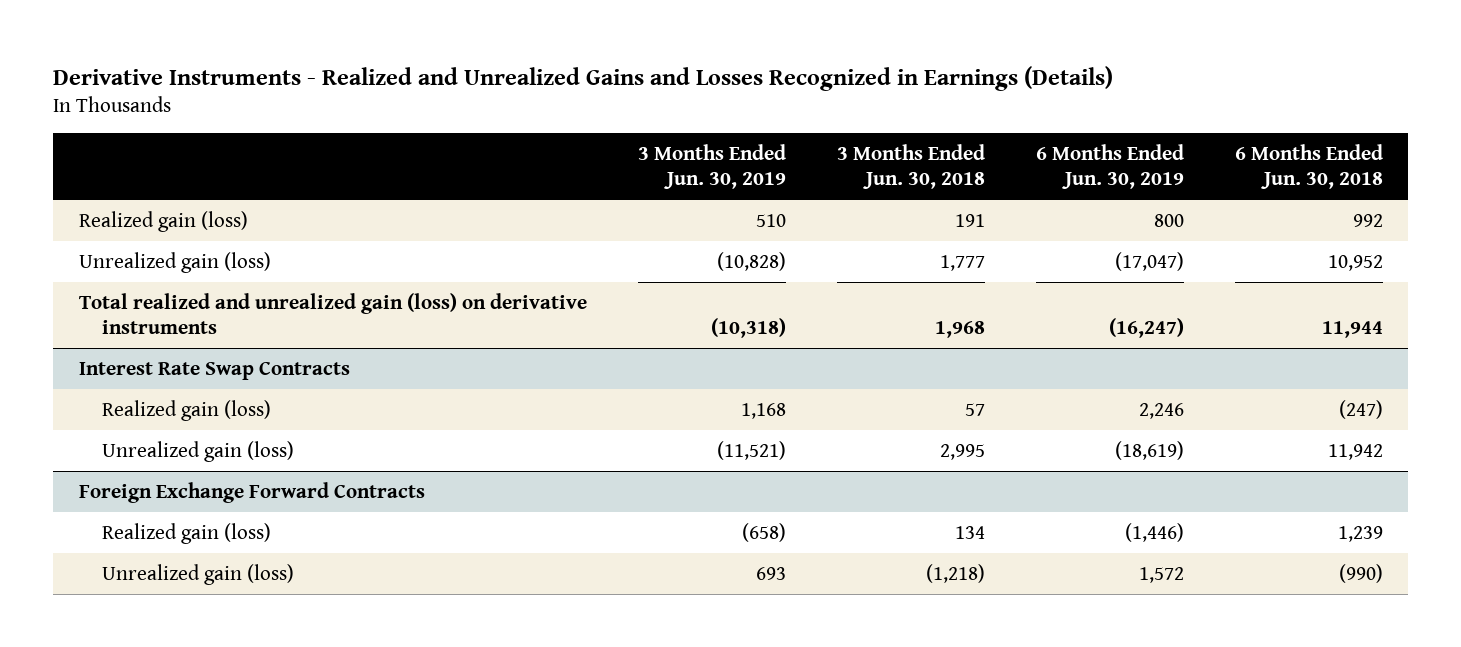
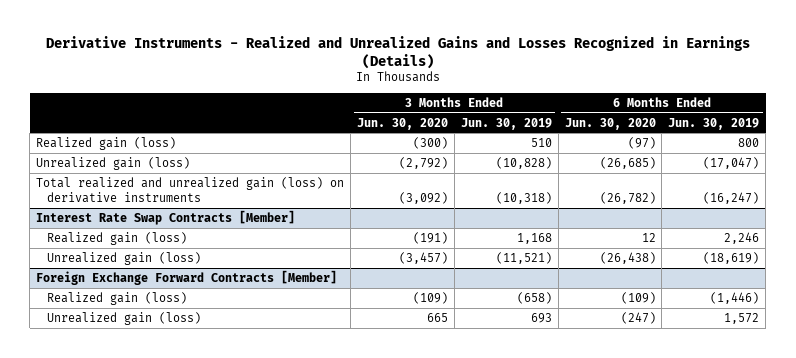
- | 3 Months Ended Jun. 30, 2019 | 3 Months Ended Jun. 30, 2018 | 6 Months Ended Jun. 30, 2019 | 6 Months Ended Jun. 30, 2018
+ | 3 Months Ended Jun. 30, 2020 | 3 Months Ended Jun. 30, 2019 | 6 Months Ended Jun. 30, 2020 | 6 Months Ended Jun. 30, 2019
- Interest Rate Swap Contracts
+ Interest Rate Swap Contracts [Member]
- Foreign Exchange Forward Contracts
+ Foreign Exchange Forward Contracts [Member]

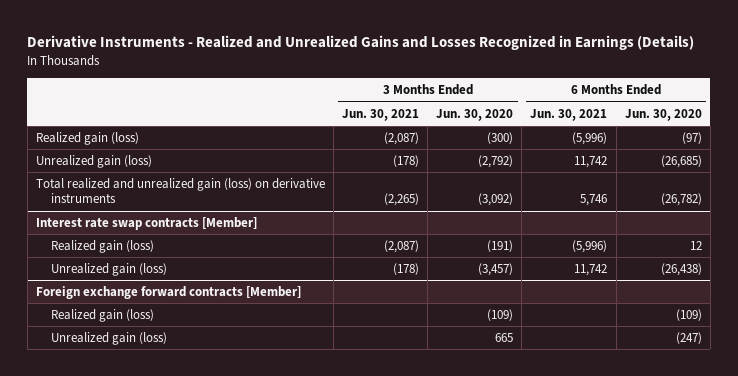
- | 3 Months Ended Jun. 30, 2020 | 3 Months Ended Jun. 30, 2019 | 6 Months Ended Jun. 30, 2020 | 6 Months Ended Jun. 30, 2019
+ | 3 Months Ended Jun. 30, 2021 | 3 Months Ended Jun. 30, 2020 | 6 Months Ended Jun. 30, 2021 | 6 Months Ended Jun. 30, 2020
- Interest Rate Swap Contracts [Member]
+ Interest rate swap contracts [Member]
- Foreign Exchange Forward Contracts [Member]
+ Foreign exchange forward contracts [Member]

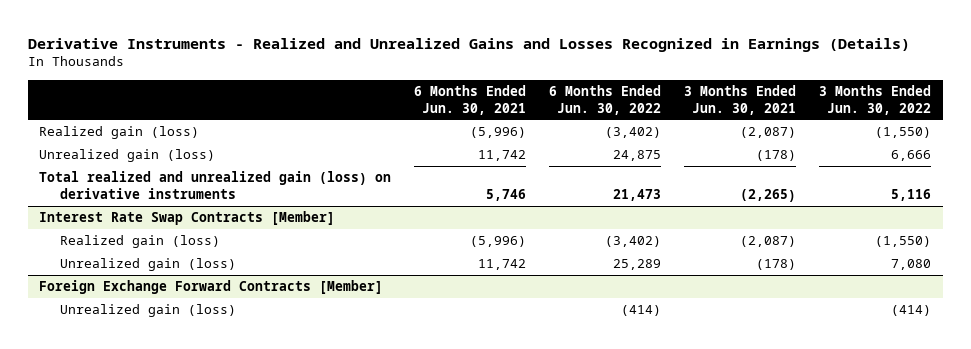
- | 3 Months Ended Jun. 30, 2021 | 3 Months Ended Jun. 30, 2020 | 6 Months Ended Jun. 30, 2021 | 6 Months Ended Jun. 30, 2020
+ | 6 Months Ended Jun. 30, 2021 | 6 Months Ended Jun. 30, 2022 | 3 Months Ended Jun. 30, 2021 | 3 Months Ended Jun. 30, 2022
- Interest rate swap contracts [Member]
+ Interest Rate Swap Contracts [Member]
- Foreign exchange forward contracts [Member]
- Realized gain (loss) | | (109) | | (109)
+ Foreign Exchange Forward Contracts [Member]

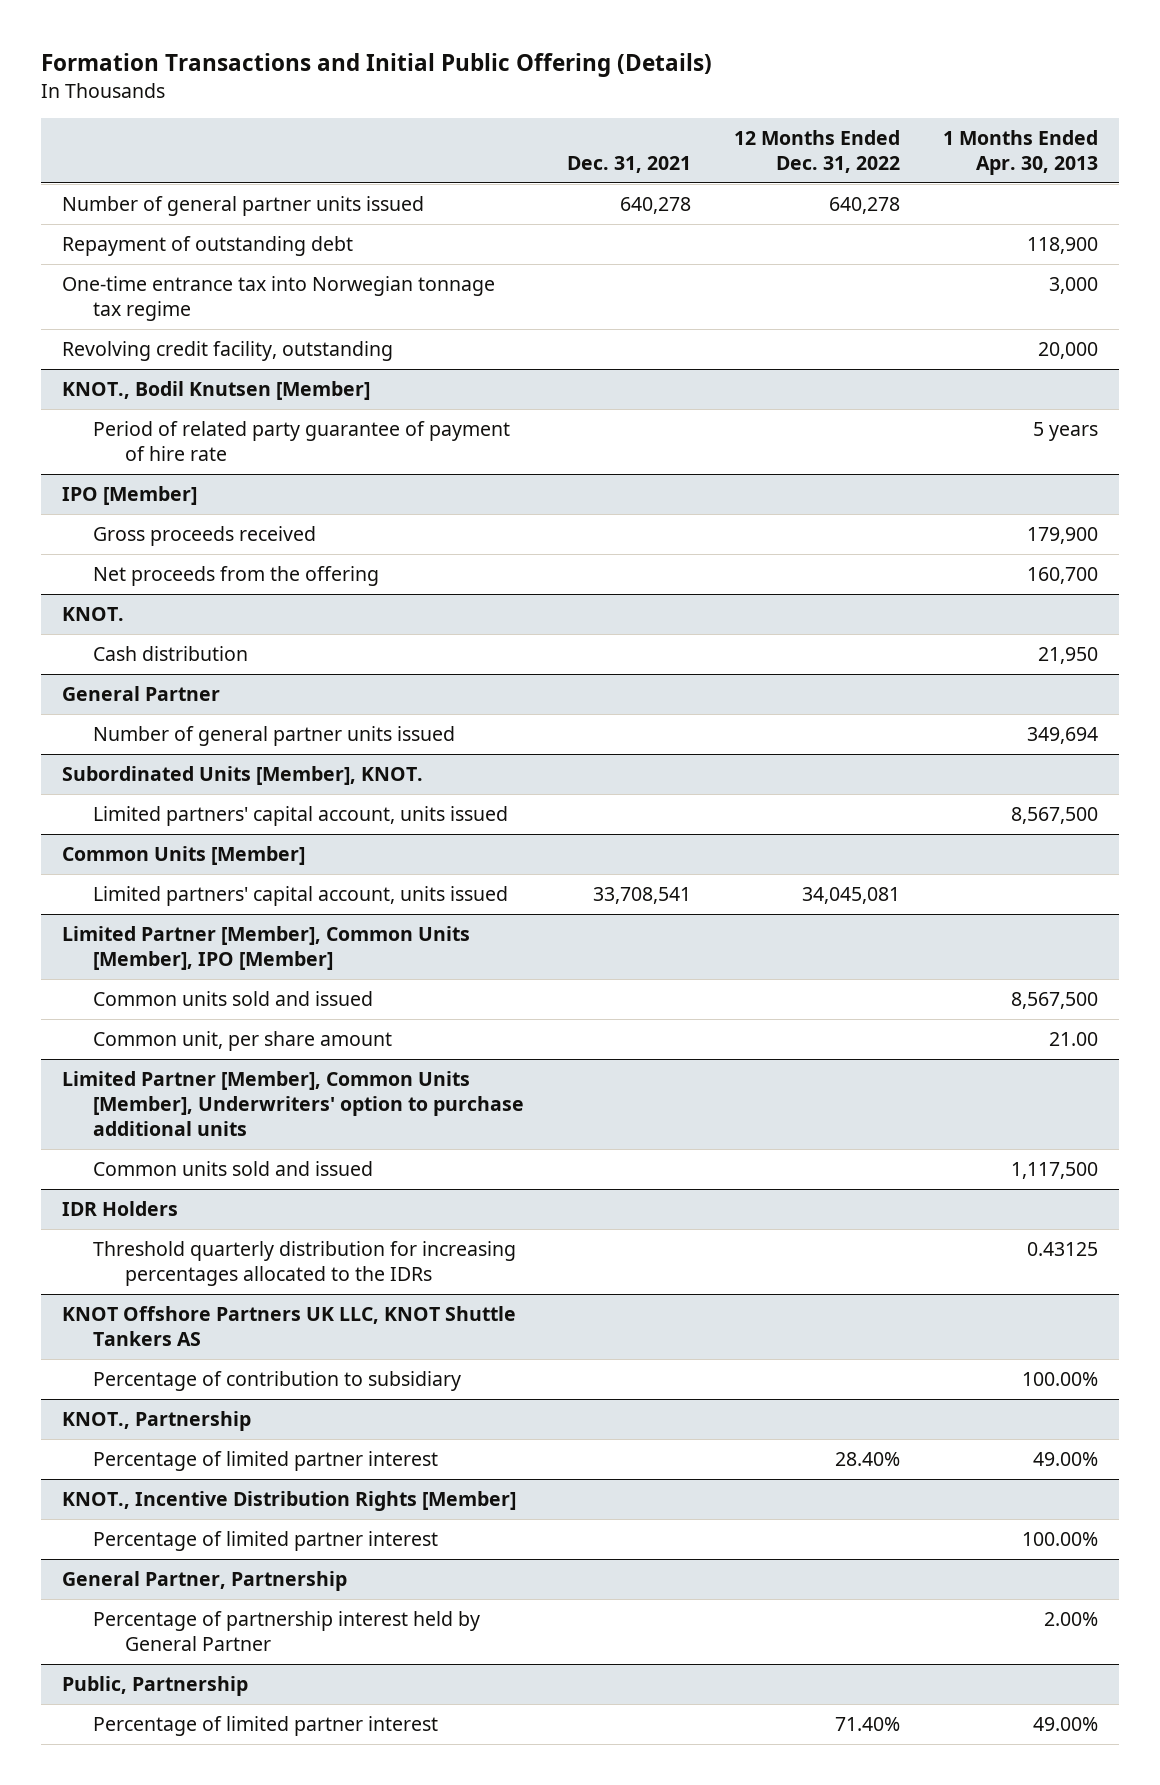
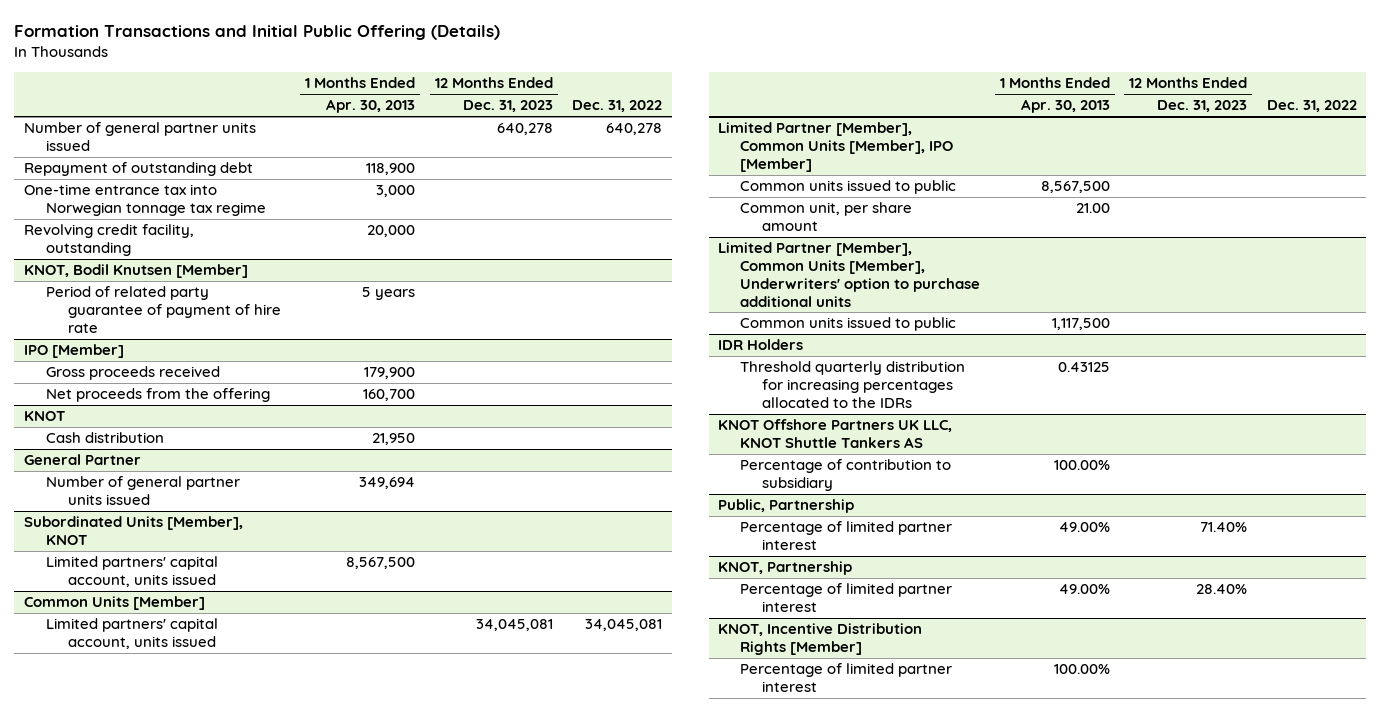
- | Dec. 31, 2021 | 12 Months Ended Dec. 31, 2022 | 1 Months Ended Apr. 30, 2013
+ | 1 Months Ended Apr. 30, 2013 | 12 Months Ended Dec. 31, 2023 | Dec. 31, 2022
- KNOT., Bodil Knutsen [Member]
+ KNOT, Bodil Knutsen [Member]
- KNOT.
+ KNOT
- Subordinated Units [Member], KNOT.
+ Subordinated Units [Member], KNOT
@ Limited Partner [Member], Common Units [Member], IPO [Member]
- Common units sold and issued | | | 8,567,500
+ Common units issued to public | 8,567,500 | |
@ Limited Partner [Member], Common Units [Member], Underwriters' option to purchase additional units
- Common units sold and issued | | | 1,117,500
+ Common units issued to public | 1,117,500 | |
- KNOT., Partnership
- Percentage of limited partner interest | | 28.40% | 49.00%
- KNOT., Incentive Distribution Rights [Member]
- Percentage of limited partner interest | | | 100.00%
- General Partner, Partnership
- Percentage of partnership interest held by General Partner | | | 2.00%
+ KNOT, Partnership
+ Percentage of limited partner interest | 49.00% | 28.40% |
+ KNOT, Incentive Distribution Rights [Member]
+ Percentage of limited partner interest | 100.00% | |

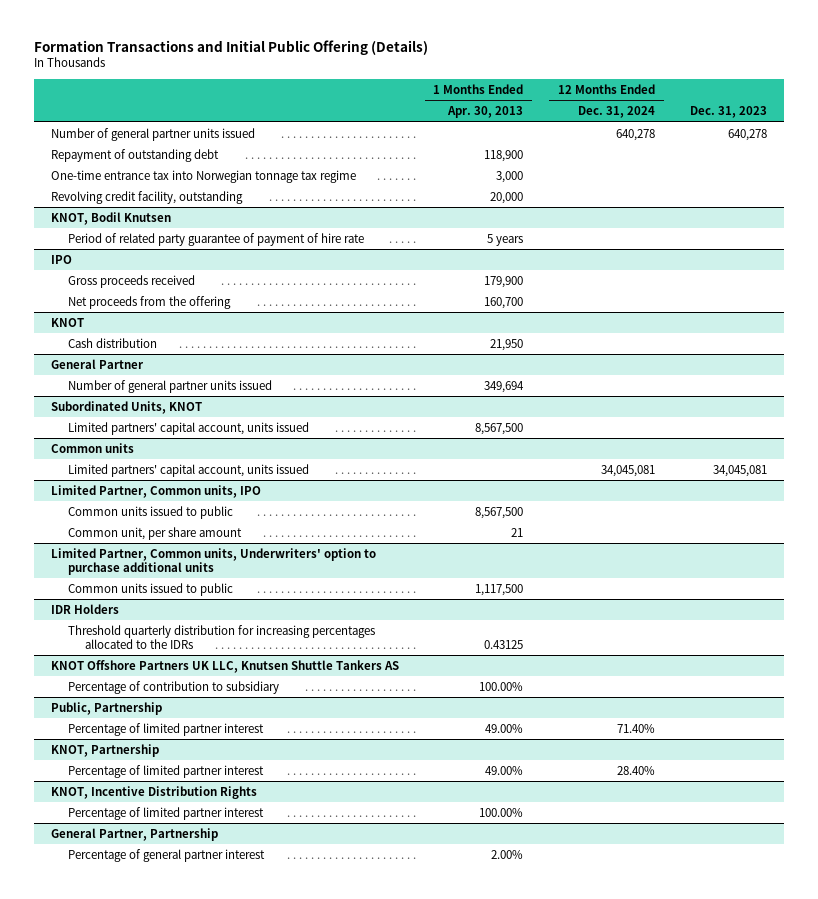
- | 1 Months Ended Apr. 30, 2013 | 12 Months Ended Dec. 31, 2023 | Dec. 31, 2022
+ | 1 Months Ended Apr. 30, 2013 | 12 Months Ended Dec. 31, 2024 | Dec. 31, 2023
- KNOT, Bodil Knutsen [Member]
+ KNOT, Bodil Knutsen
- IPO [Member]
+ IPO
- Subordinated Units [Member], KNOT
+ Subordinated Units, KNOT
- Common Units [Member]
+ Common units
- Limited Partner [Member], Common Units [Member], IPO [Member]
+ Limited Partner, Common units, IPO
- Common unit, per share amount | 21.00 | |
- Limited Partner [Member], Common Units [Member], Underwriters' option to purchase additional units
+ Common unit, per share amount | 21 | |
+ Limited Partner, Common units, Underwriters' option to purchase additional units
- KNOT Offshore Partners UK LLC, KNOT Shuttle Tankers AS
+ KNOT Offshore Partners UK LLC, Knutsen Shuttle Tankers AS
- KNOT, Incentive Distribution Rights [Member]
+ KNOT, Incentive Distribution Rights
+ General Partner, Partnership
+ Percentage of general partner interest | 2.00% | |

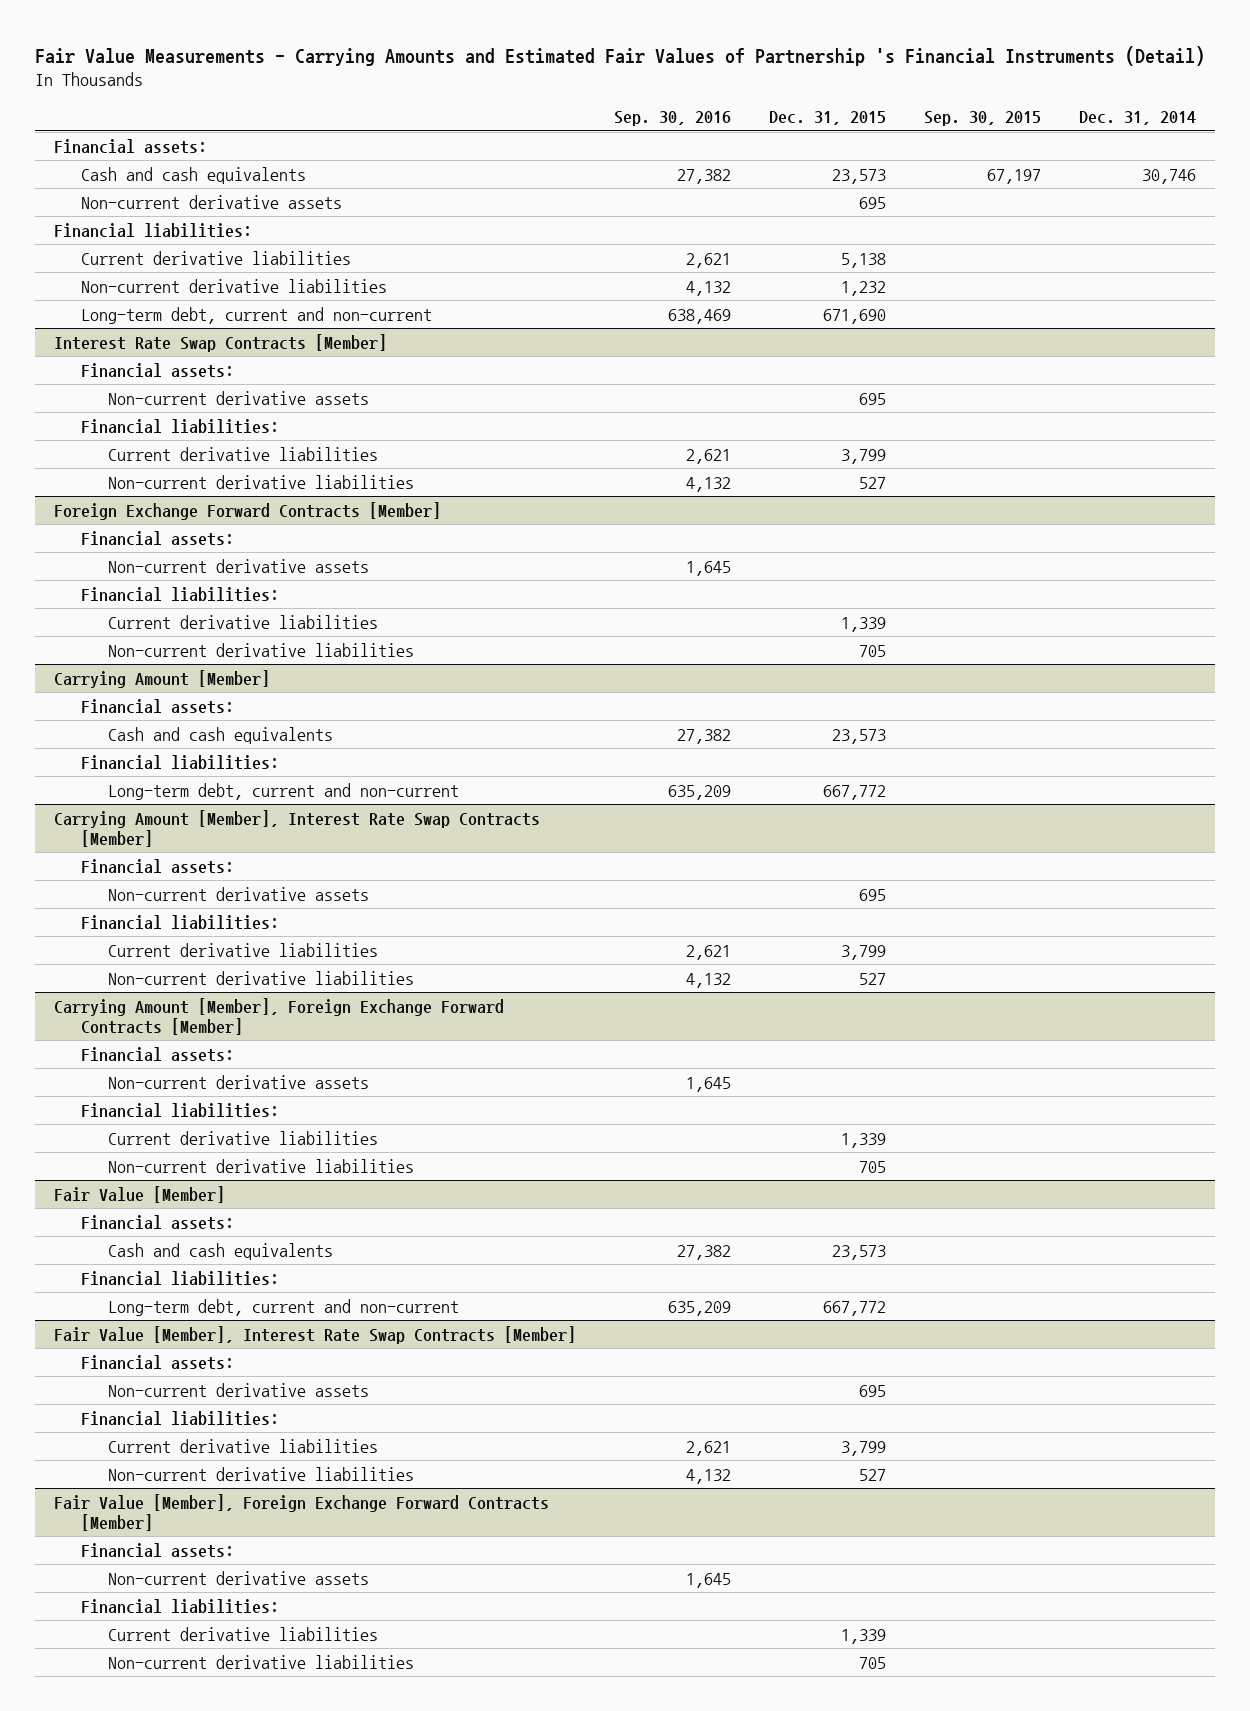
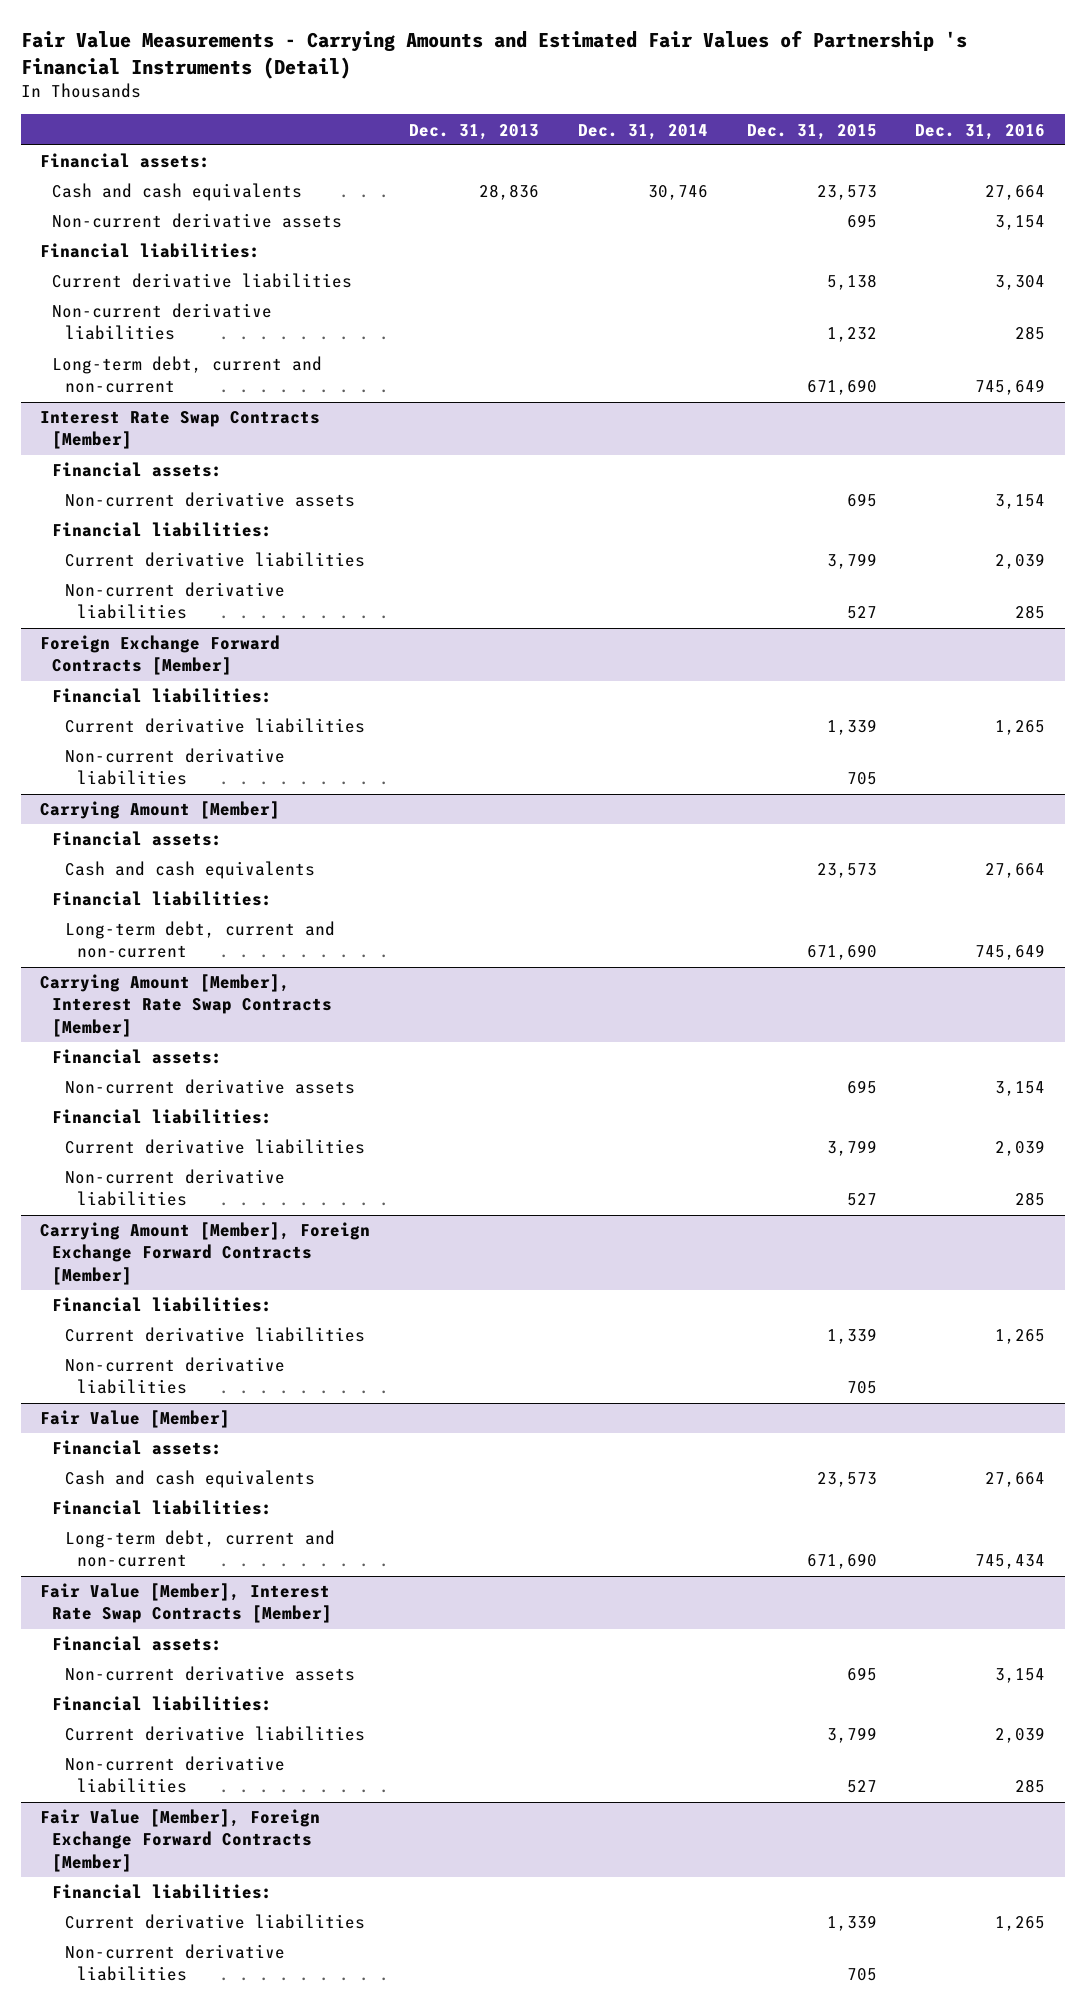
- | Sep. 30, 2016 | Dec. 31, 2015 | Sep. 30, 2015 | Dec. 31, 2014
+ | Dec. 31, 2013 | Dec. 31, 2014 | Dec. 31, 2015 | Dec. 31, 2016
@ Foreign Exchange Forward Contracts [Member]
- Financial assets:
- Non-current derivative assets | 1,645 | | |
@ Carrying Amount [Member]
- Long-term debt, current and non-current | 635,209 | 667,772 | |
+ Long-term debt, current and non-current | | | 671,690 | 745,649
@ Carrying Amount [Member], Foreign Exchange Forward Contracts [Member]
- Financial assets:
- Non-current derivative assets | 1,645 | | |
@ Fair Value [Member]
- Long-term debt, current and non-current | 635,209 | 667,772 | |
+ Long-term debt, current and non-current | | | 671,690 | 745,434
@ Fair Value [Member], Foreign Exchange Forward Contracts [Member]
- Financial assets:
- Non-current derivative assets | 1,645 | | |

